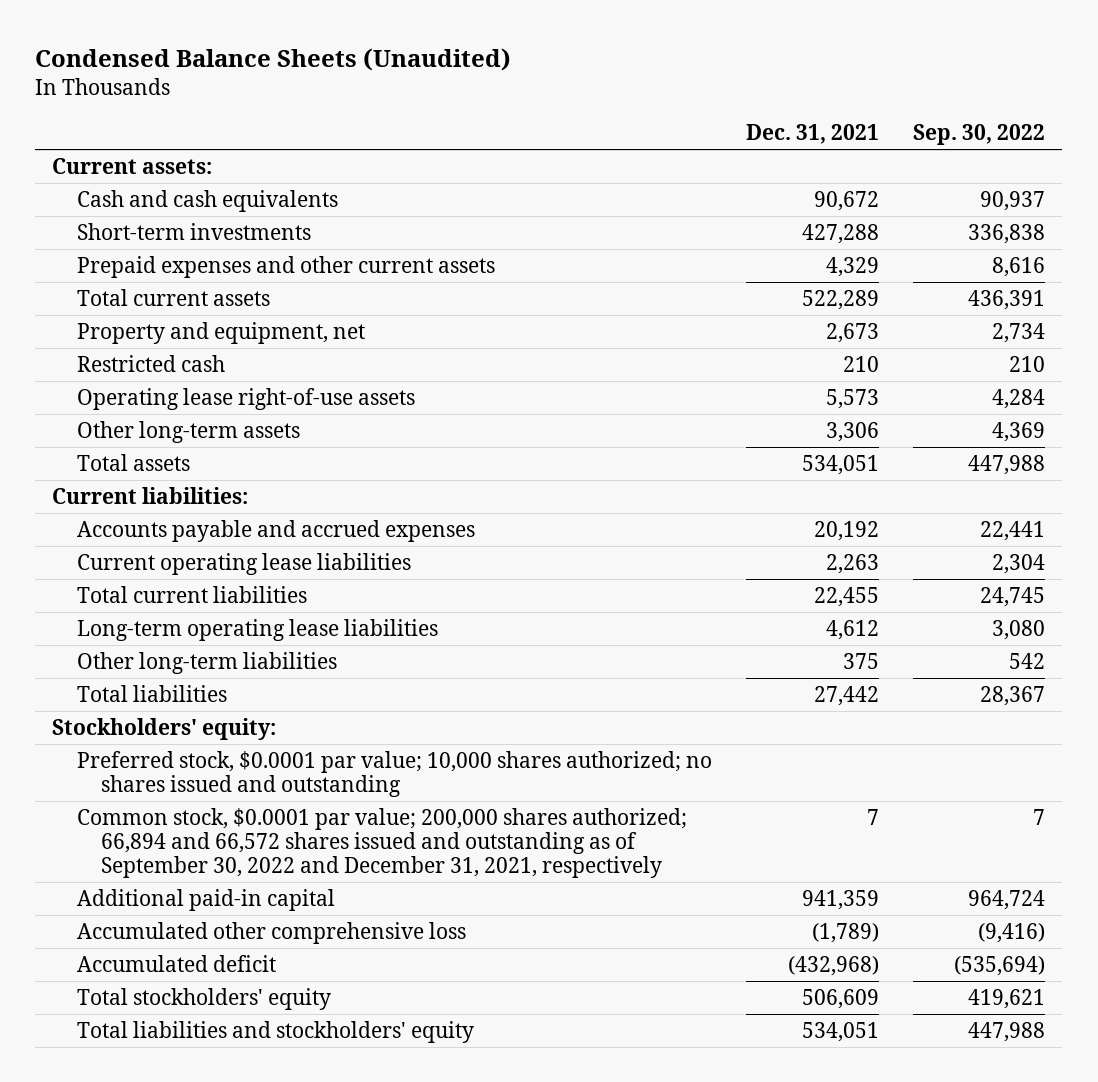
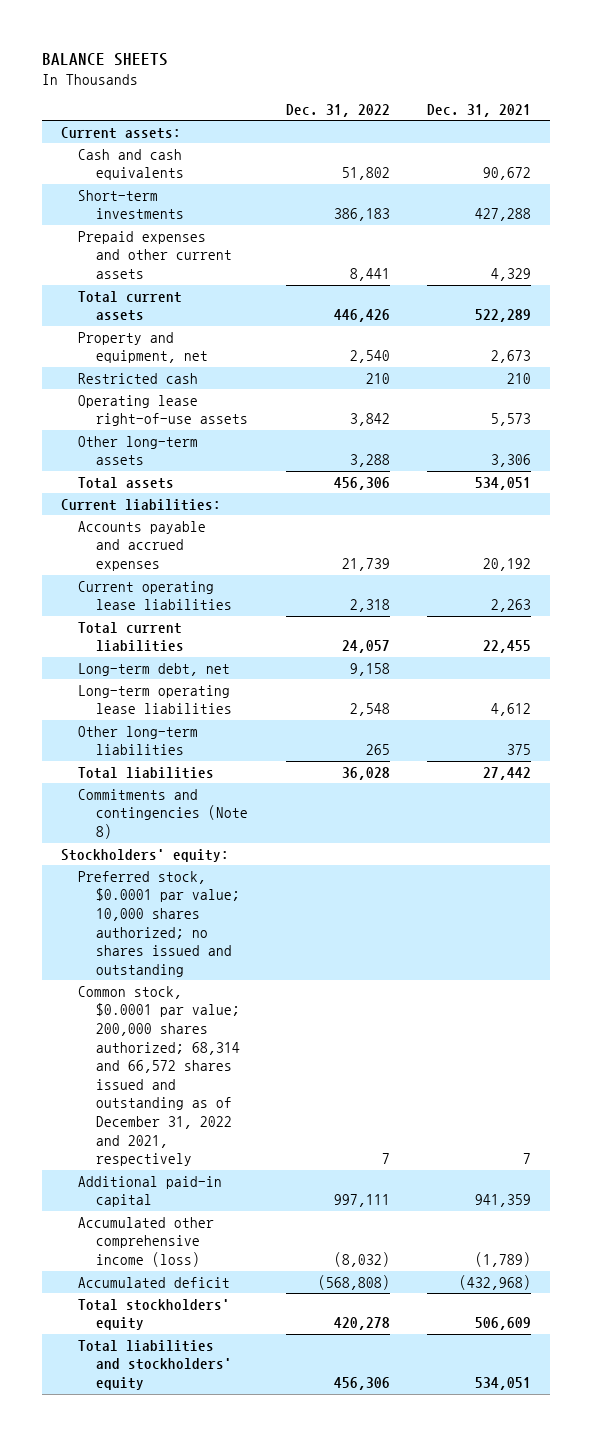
- Condensed Balance Sheets (Unaudited)
+ BALANCE SHEETS
- | Dec. 31, 2021 | Sep. 30, 2022
+ | Dec. 31, 2022 | Dec. 31, 2021
+ Long-term debt, net | 9,158 |
+ Commitments and contingencies (Note 8)
- Common stock, $0.0001 par value; 200,000 shares authorized; 66,894 and 66,572 shares issued and outstanding as of September 30, 2022 and December 31, 2021, respectively | 7 | 7
+ Common stock, $0.0001 par value; 200,000 shares authorized; 68,314 and 66,572 shares issued and outstanding as of December 31, 2022 and 2021, respectively | 7 | 7
- Accumulated other comprehensive loss | (1,789) | (9,416)
+ Accumulated other comprehensive income (loss) | (8,032) | (1,789)

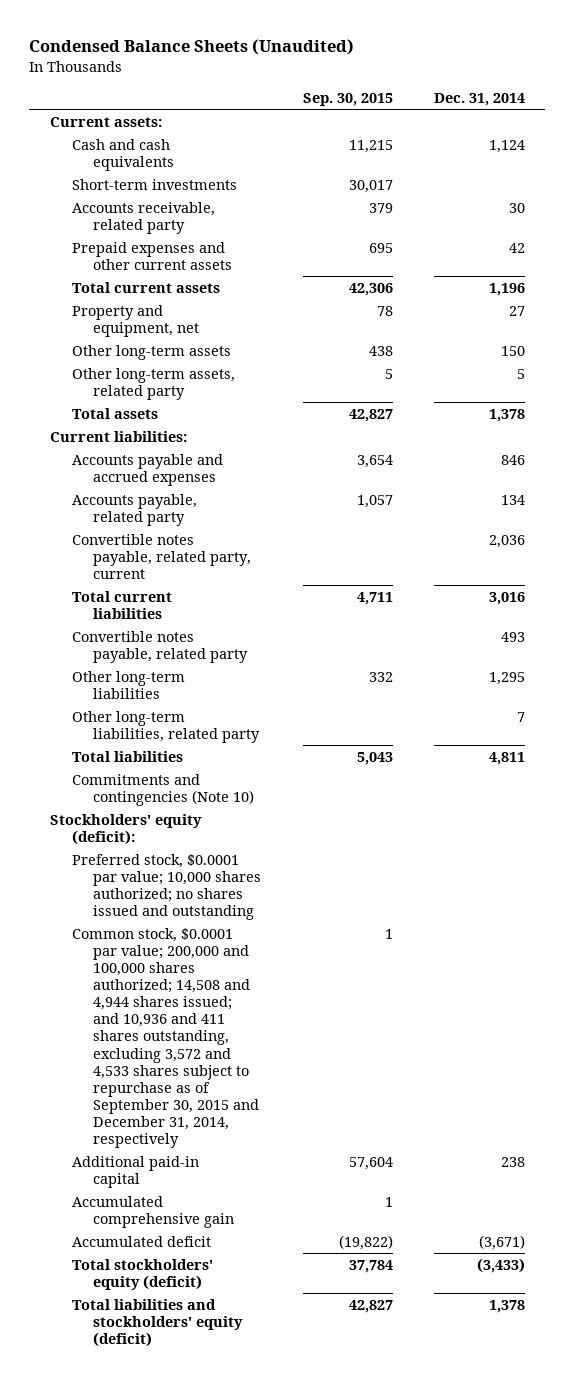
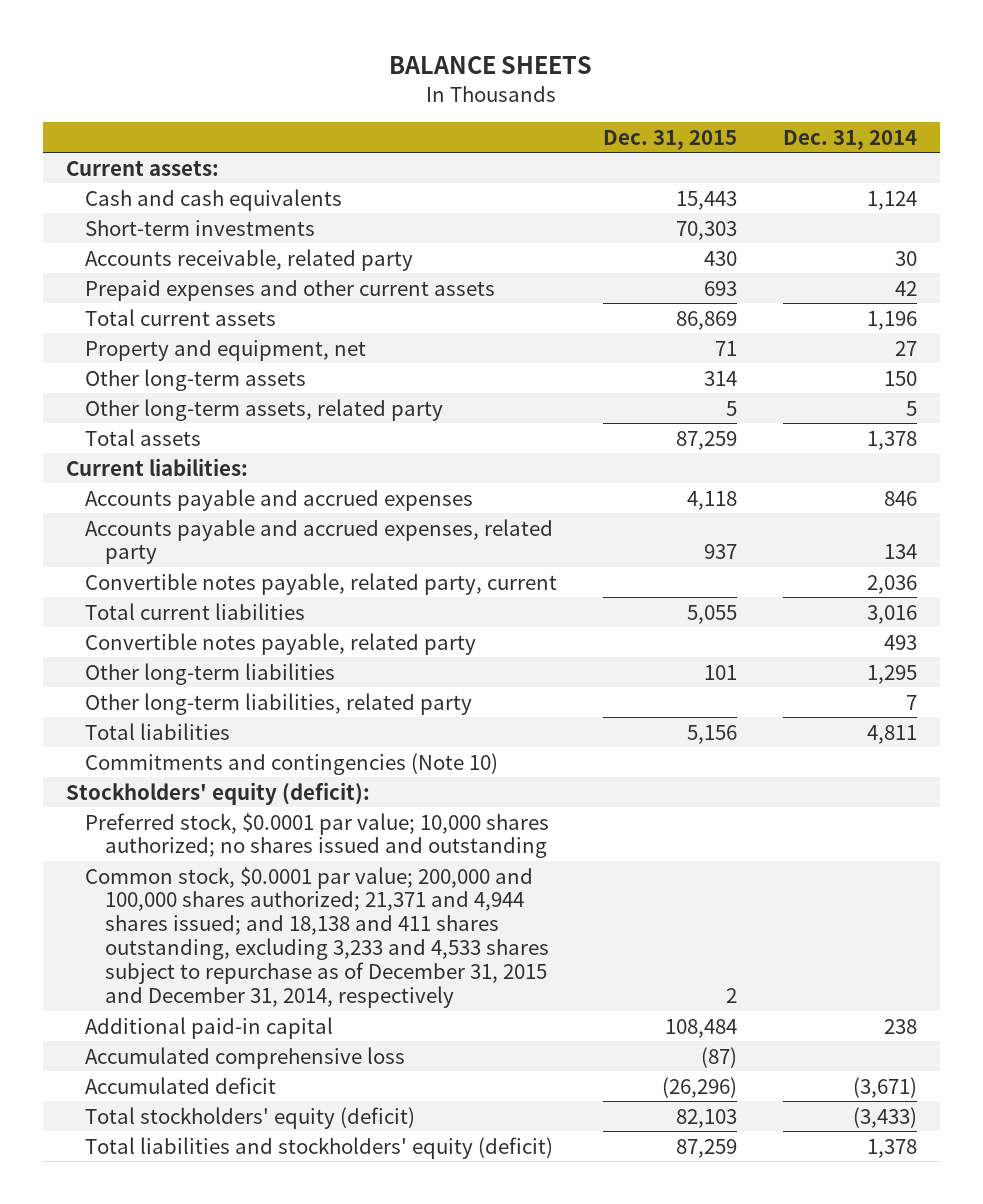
- Condensed Balance Sheets (Unaudited)
+ BALANCE SHEETS
- | Sep. 30, 2015 | Dec. 31, 2014
+ | Dec. 31, 2015 | Dec. 31, 2014
- Accounts payable, related party | 1,057 | 134
+ Accounts payable and accrued expenses, related party | 937 | 134
- Common stock, $0.0001 par value; 200,000 and 100,000 shares authorized; 14,508 and 4,944 shares issued; and 10,936 and 411 shares outstanding, excluding 3,572 and 4,533 shares subject to repurchase as of September 30, 2015 and December 31, 2014, respectively | 1 |
+ Common stock, $0.0001 par value; 200,000 and 100,000 shares authorized; 21,371 and 4,944 shares issued; and 18,138 and 411 shares outstanding, excluding 3,233 and 4,533 shares subject to repurchase as of December 31, 2015 and December 31, 2014, respectively | 2 |
- Accumulated comprehensive gain | 1 |
+ Accumulated comprehensive loss | (87) |

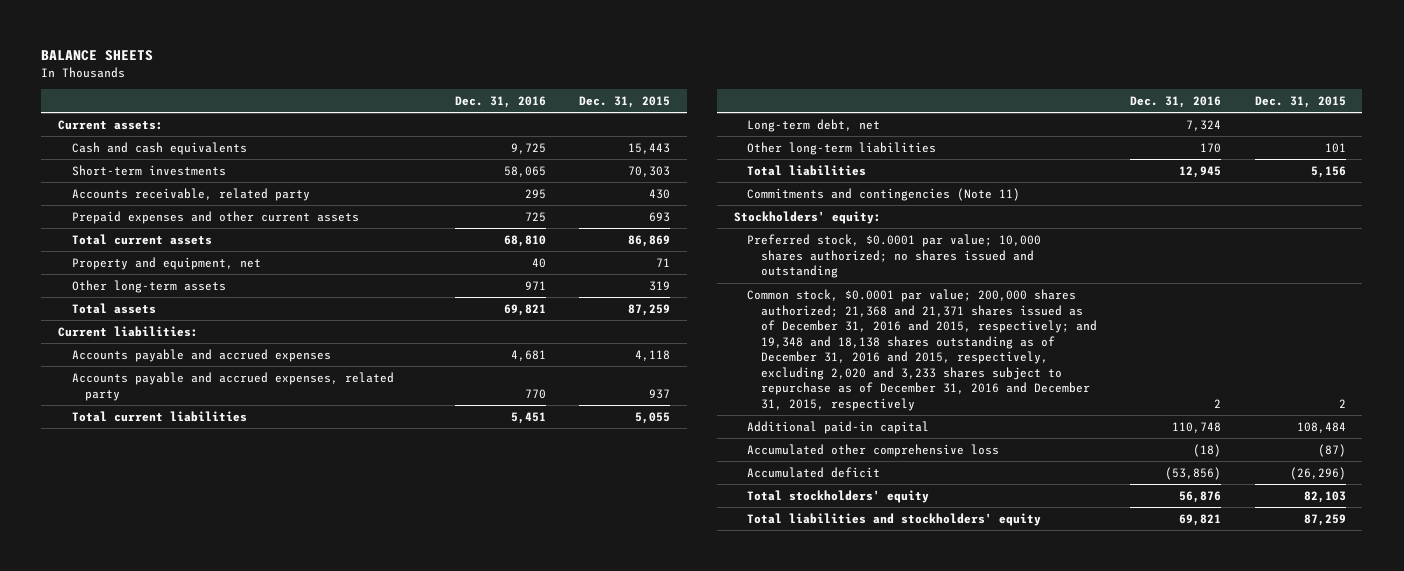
- | Dec. 31, 2015 | Dec. 31, 2014
+ | Dec. 31, 2016 | Dec. 31, 2015
- Other long-term assets | 314 | 150
- Other long-term assets, related party | 5 | 5
+ Other long-term assets | 971 | 319
- Convertible notes payable, related party, current | | 2,036
- Convertible notes payable, related party | | 493
+ Long-term debt, net | 7,324 |
- Other long-term liabilities, related party | | 7
- Commitments and contingencies (Note 10)
- Stockholders' equity (deficit):
+ Commitments and contingencies (Note 11)
+ Stockholders' equity:
- Common stock, $0.0001 par value; 200,000 and 100,000 shares authorized; 21,371 and 4,944 shares issued; and 18,138 and 411 shares outstanding, excluding 3,233 and 4,533 shares subject to repurchase as of December 31, 2015 and December 31, 2014, respectively | 2 |
+ Common stock, $0.0001 par value; 200,000 shares authorized; 21,368 and 21,371 shares issued as of December 31, 2016 and 2015, respectively; and 19,348 and 18,138 shares outstanding as of December 31, 2016 and 2015, respectively, excluding 2,020 and 3,233 shares subject to repurchase as of December 31, 2016 and December 31, 2015, respectively | 2 | 2
- Accumulated comprehensive loss | (87) |
+ Accumulated other comprehensive loss | (18) | (87)
- Total stockholders' equity (deficit) | 82,103 | (3,433)
- Total liabilities and stockholders' equity (deficit) | 87,259 | 1,378
+ Total stockholders' equity | 56,876 | 82,103
+ Total liabilities and stockholders' equity | 69,821 | 87,259

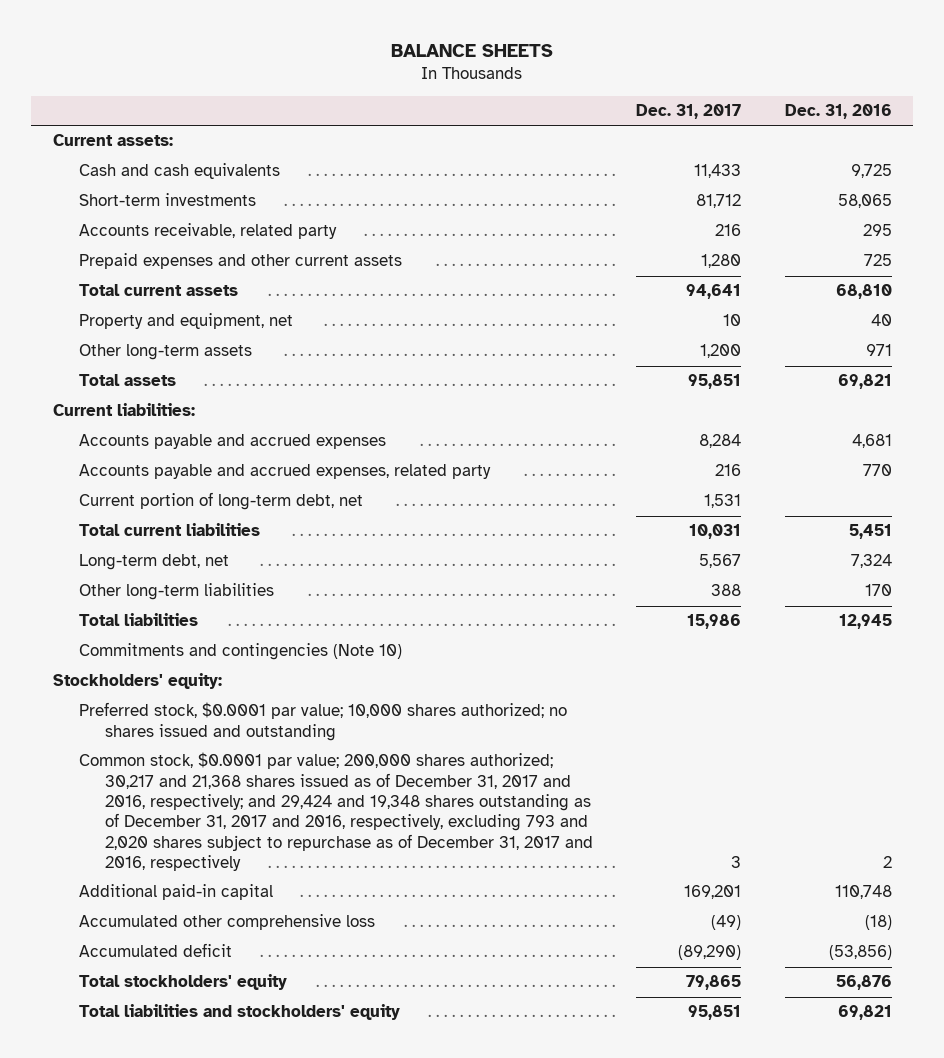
- | Dec. 31, 2016 | Dec. 31, 2015
+ | Dec. 31, 2017 | Dec. 31, 2016
+ Current portion of long-term debt, net | 1,531 |
- Commitments and contingencies (Note 11)
+ Commitments and contingencies (Note 10)
- Common stock, $0.0001 par value; 200,000 shares authorized; 21,368 and 21,371 shares issued as of December 31, 2016 and 2015, respectively; and 19,348 and 18,138 shares outstanding as of December 31, 2016 and 2015, respectively, excluding 2,020 and 3,233 shares subject to repurchase as of December 31, 2016 and December 31, 2015, respectively | 2 | 2
+ Common stock, $0.0001 par value; 200,000 shares authorized; 30,217 and 21,368 shares issued as of December 31, 2017 and 2016, respectively; and 29,424 and 19,348 shares outstanding as of December 31, 2017 and 2016, respectively, excluding 793 and 2,020 shares subject to repurchase as of December 31, 2017 and 2016, respectively | 3 | 2

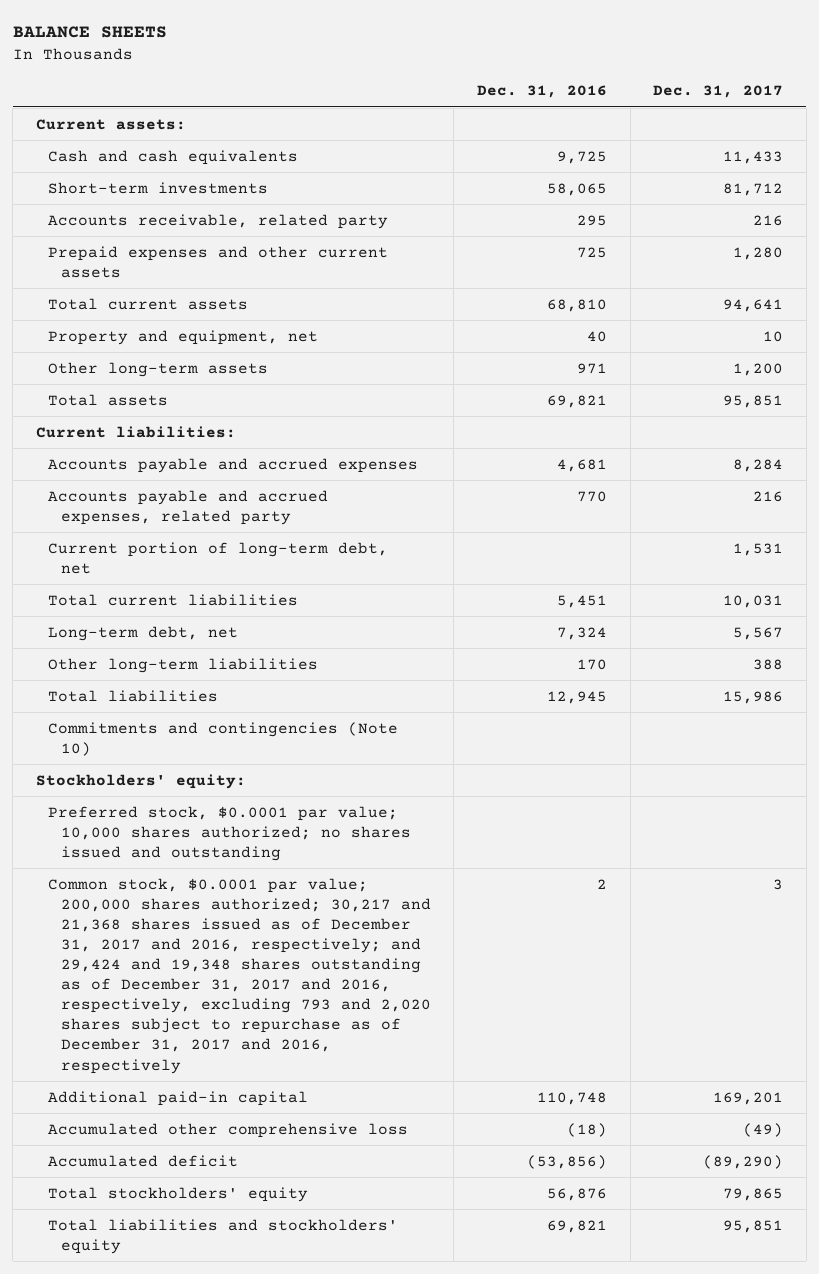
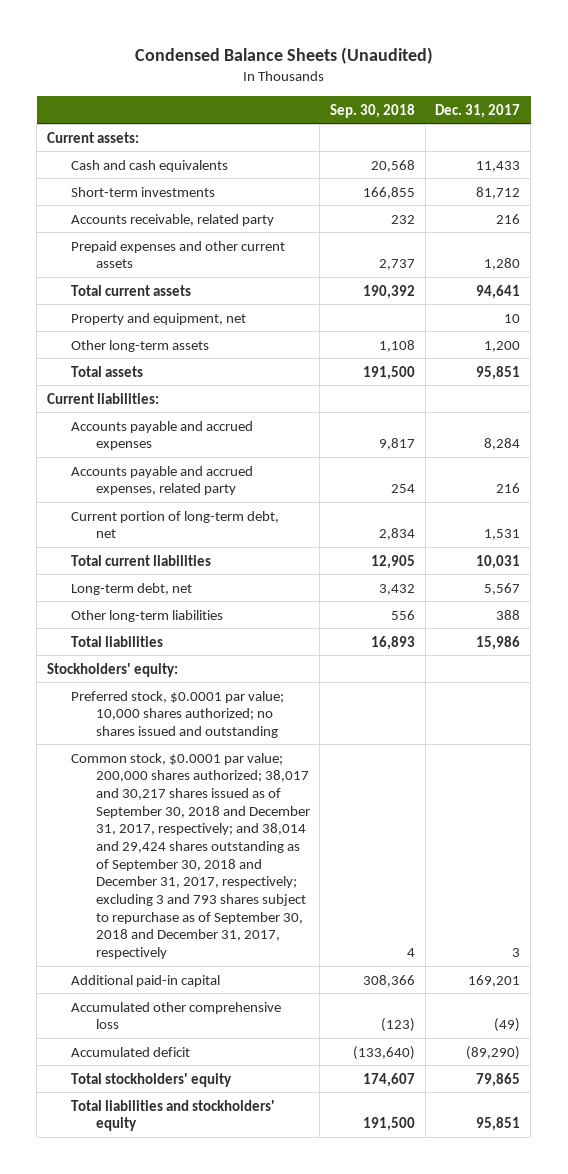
- BALANCE SHEETS
+ Condensed Balance Sheets (Unaudited)
- | Dec. 31, 2016 | Dec. 31, 2017
+ | Sep. 30, 2018 | Dec. 31, 2017
- Commitments and contingencies (Note 10)
- Common stock, $0.0001 par value; 200,000 shares authorized; 30,217 and 21,368 shares issued as of December 31, 2017 and 2016, respectively; and 29,424 and 19,348 shares outstanding as of December 31, 2017 and 2016, respectively, excluding 793 and 2,020 shares subject to repurchase as of December 31, 2017 and 2016, respectively | 2 | 3
+ Common stock, $0.0001 par value; 200,000 shares authorized; 38,017 and 30,217 shares issued as of September 30, 2018 and December 31, 2017, respectively; and 38,014 and 29,424 shares outstanding as of September 30, 2018 and December 31, 2017, respectively; excluding 3 and 793 shares subject to repurchase as of September 30, 2018 and December 31, 2017, respectively | 4 | 3

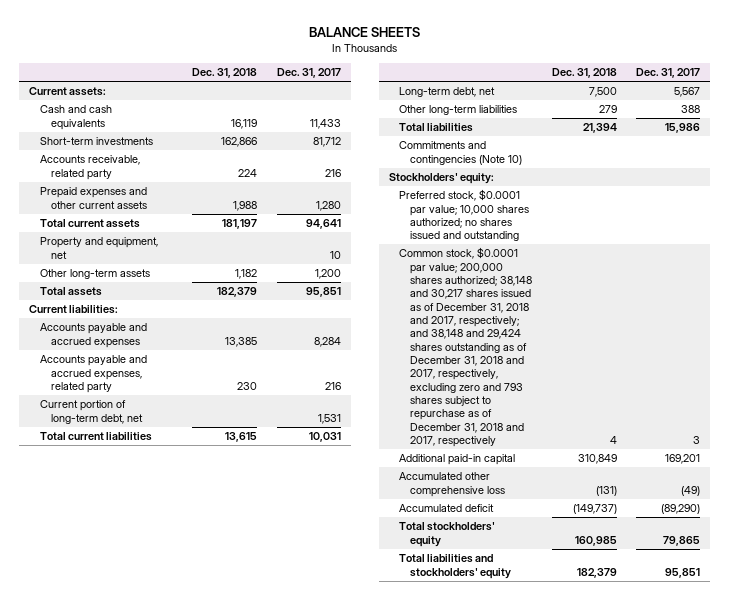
- Condensed Balance Sheets (Unaudited)
+ BALANCE SHEETS
- | Sep. 30, 2018 | Dec. 31, 2017
+ | Dec. 31, 2018 | Dec. 31, 2017
+ Commitments and contingencies (Note 10)
- Common stock, $0.0001 par value; 200,000 shares authorized; 38,017 and 30,217 shares issued as of September 30, 2018 and December 31, 2017, respectively; and 38,014 and 29,424 shares outstanding as of September 30, 2018 and December 31, 2017, respectively; excluding 3 and 793 shares subject to repurchase as of September 30, 2018 and December 31, 2017, respectively | 4 | 3
+ Common stock, $0.0001 par value; 200,000 shares authorized; 38,148 and 30,217 shares issued as of December 31, 2018 and 2017, respectively; and 38,148 and 29,424 shares outstanding as of December 31, 2018 and 2017, respectively, excluding zero and 793 shares subject to repurchase as of December 31, 2018 and 2017, respectively | 4 | 3

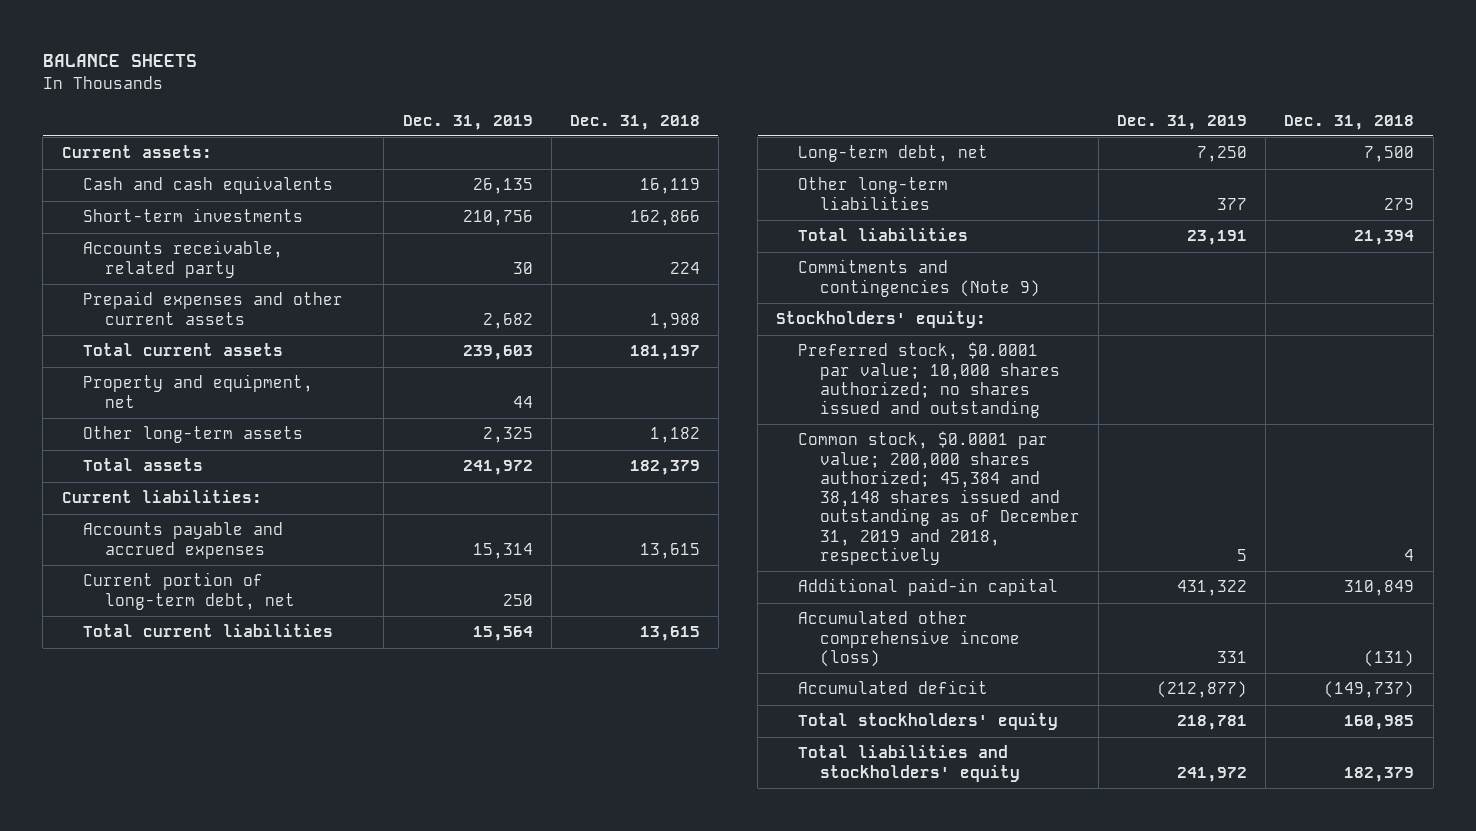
- | Dec. 31, 2018 | Dec. 31, 2017
+ | Dec. 31, 2019 | Dec. 31, 2018
- Accounts payable and accrued expenses | 13,385 | 8,284
- Accounts payable and accrued expenses, related party | 230 | 216
+ Accounts payable and accrued expenses | 15,314 | 13,615
- Commitments and contingencies (Note 10)
+ Commitments and contingencies (Note 9)
- Common stock, $0.0001 par value; 200,000 shares authorized; 38,148 and 30,217 shares issued as of December 31, 2018 and 2017, respectively; and 38,148 and 29,424 shares outstanding as of December 31, 2018 and 2017, respectively, excluding zero and 793 shares subject to repurchase as of December 31, 2018 and 2017, respectively | 4 | 3
+ Common stock, $0.0001 par value; 200,000 shares authorized; 45,384 and 38,148 shares issued and outstanding as of December 31, 2019 and 2018, respectively | 5 | 4
- Accumulated other comprehensive loss | (131) | (49)
+ Accumulated other comprehensive income (loss) | 331 | (131)

